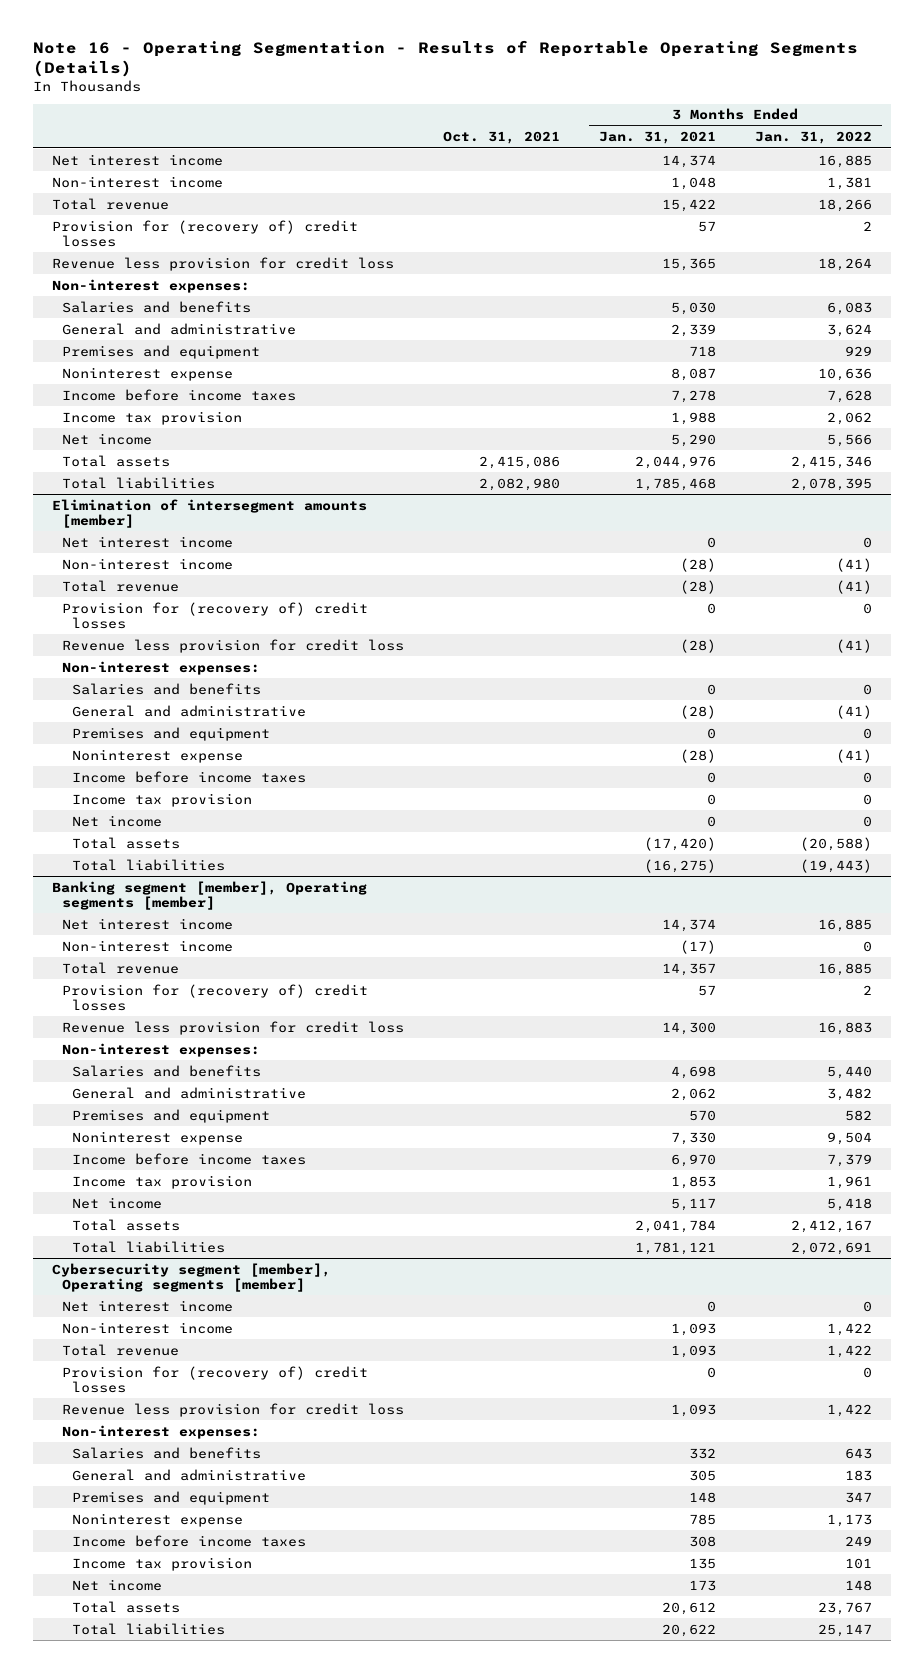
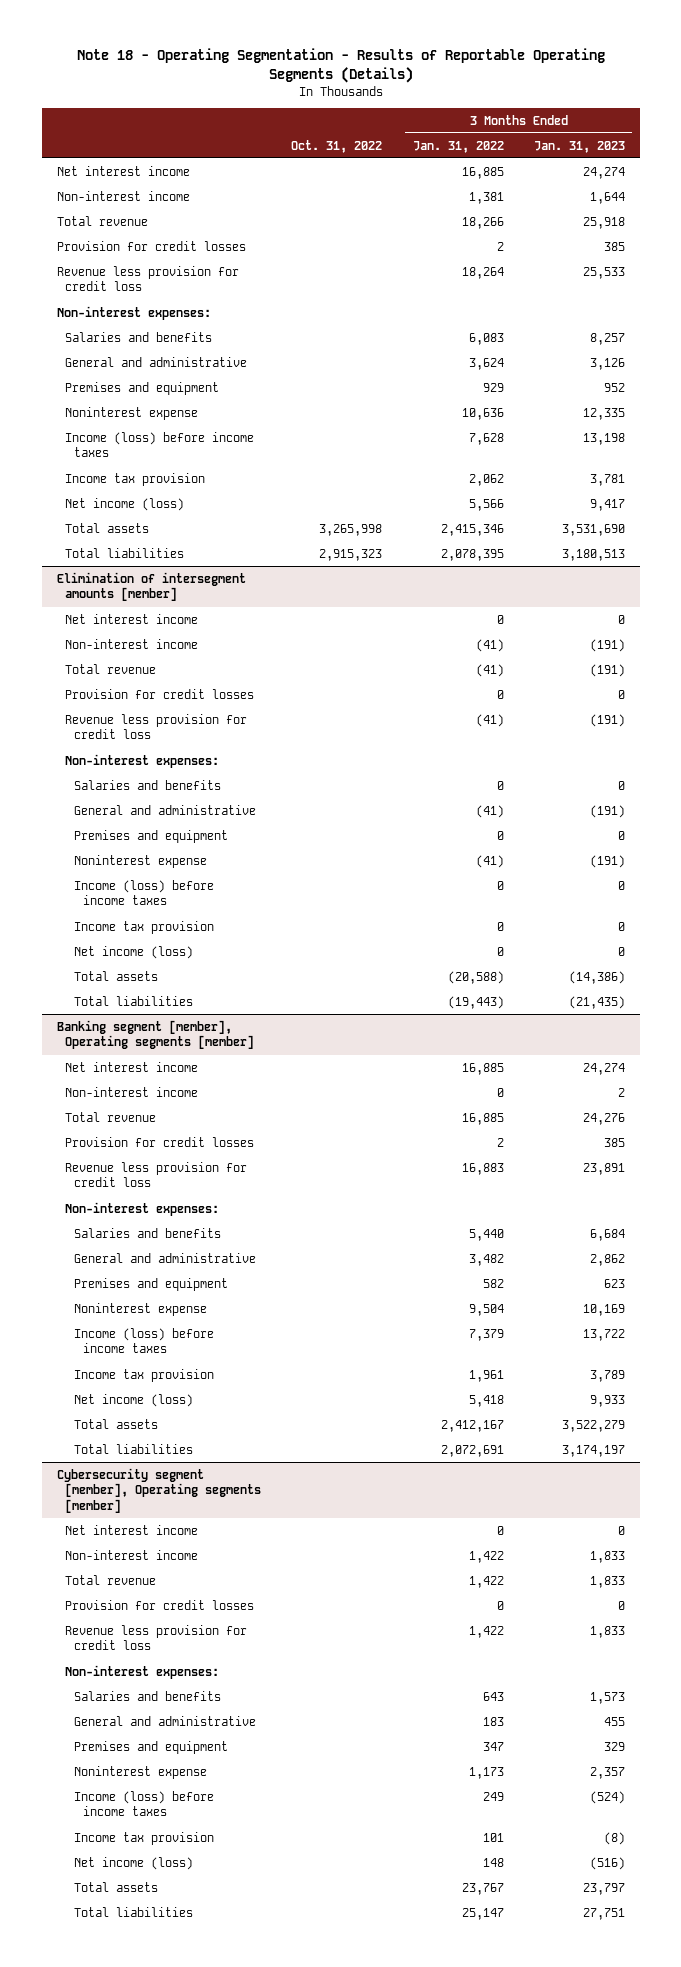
- Note 16 - Operating Segmentation - Results of Reportable Operating Segments (Details)
+ Note 18 - Operating Segmentation - Results of Reportable Operating Segments (Details)
- | Oct. 31, 2021 | 3 Months Ended Jan. 31, 2021 | 3 Months Ended Jan. 31, 2022
+ | Oct. 31, 2022 | 3 Months Ended Jan. 31, 2022 | 3 Months Ended Jan. 31, 2023
- Provision for (recovery of) credit losses | | 57 | 2
+ Provision for credit losses | | 2 | 385
- Income before income taxes | | 7,278 | 7,628
+ Income (loss) before income taxes | | 7,628 | 13,198
- Net income | | 5,290 | 5,566
+ Net income (loss) | | 5,566 | 9,417
@ Elimination of intersegment amounts [member]
- Provision for (recovery of) credit losses | | 0 | 0
+ Provision for credit losses | | 0 | 0
- Income before income taxes | | 0 | 0
+ Income (loss) before income taxes | | 0 | 0
- Net income | | 0 | 0
+ Net income (loss) | | 0 | 0
@ Banking segment [member], Operating segments [member]
- Provision for (recovery of) credit losses | | 57 | 2
+ Provision for credit losses | | 2 | 385
- Income before income taxes | | 6,970 | 7,379
+ Income (loss) before income taxes | | 7,379 | 13,722
- Net income | | 5,117 | 5,418
+ Net income (loss) | | 5,418 | 9,933
@ Cybersecurity segment [member], Operating segments [member]
- Provision for (recovery of) credit losses | | 0 | 0
+ Provision for credit losses | | 0 | 0
- Income before income taxes | | 308 | 249
+ Income (loss) before income taxes | | 249 | (524)
- Net income | | 173 | 148
+ Net income (loss) | | 148 | (516)

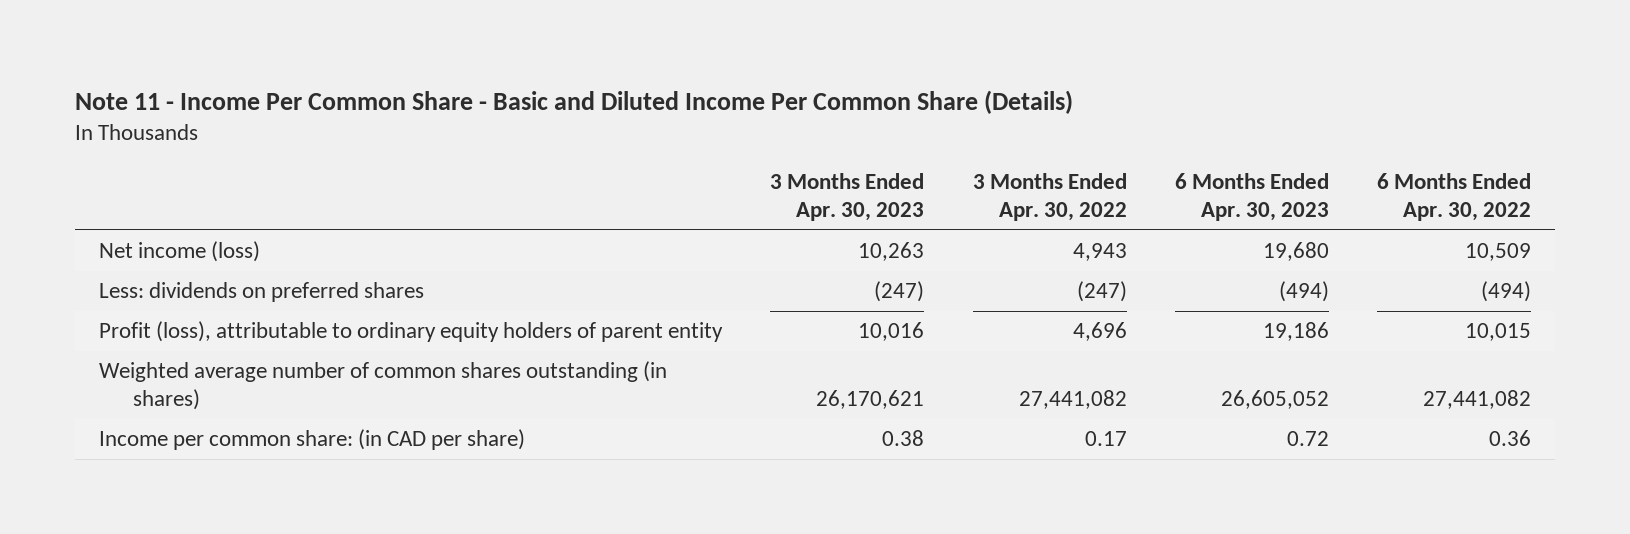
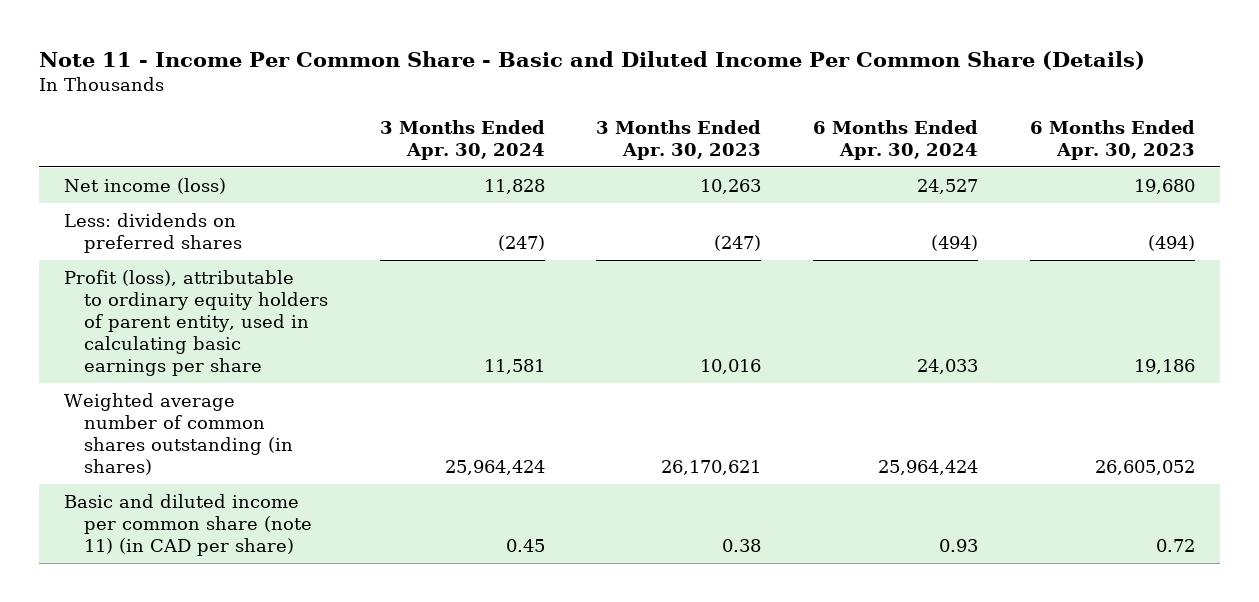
- | 3 Months Ended Apr. 30, 2023 | 3 Months Ended Apr. 30, 2022 | 6 Months Ended Apr. 30, 2023 | 6 Months Ended Apr. 30, 2022
+ | 3 Months Ended Apr. 30, 2024 | 3 Months Ended Apr. 30, 2023 | 6 Months Ended Apr. 30, 2024 | 6 Months Ended Apr. 30, 2023
- Profit (loss), attributable to ordinary equity holders of parent entity | 10,016 | 4,696 | 19,186 | 10,015
+ Profit (loss), attributable to ordinary equity holders of parent entity, used in calculating basic earnings per share | 11,581 | 10,016 | 24,033 | 19,186
- Income per common share: (in CAD per share) | 0.38 | 0.17 | 0.72 | 0.36
+ Basic and diluted income per common share (note 11) (in CAD per share) | 0.45 | 0.38 | 0.93 | 0.72

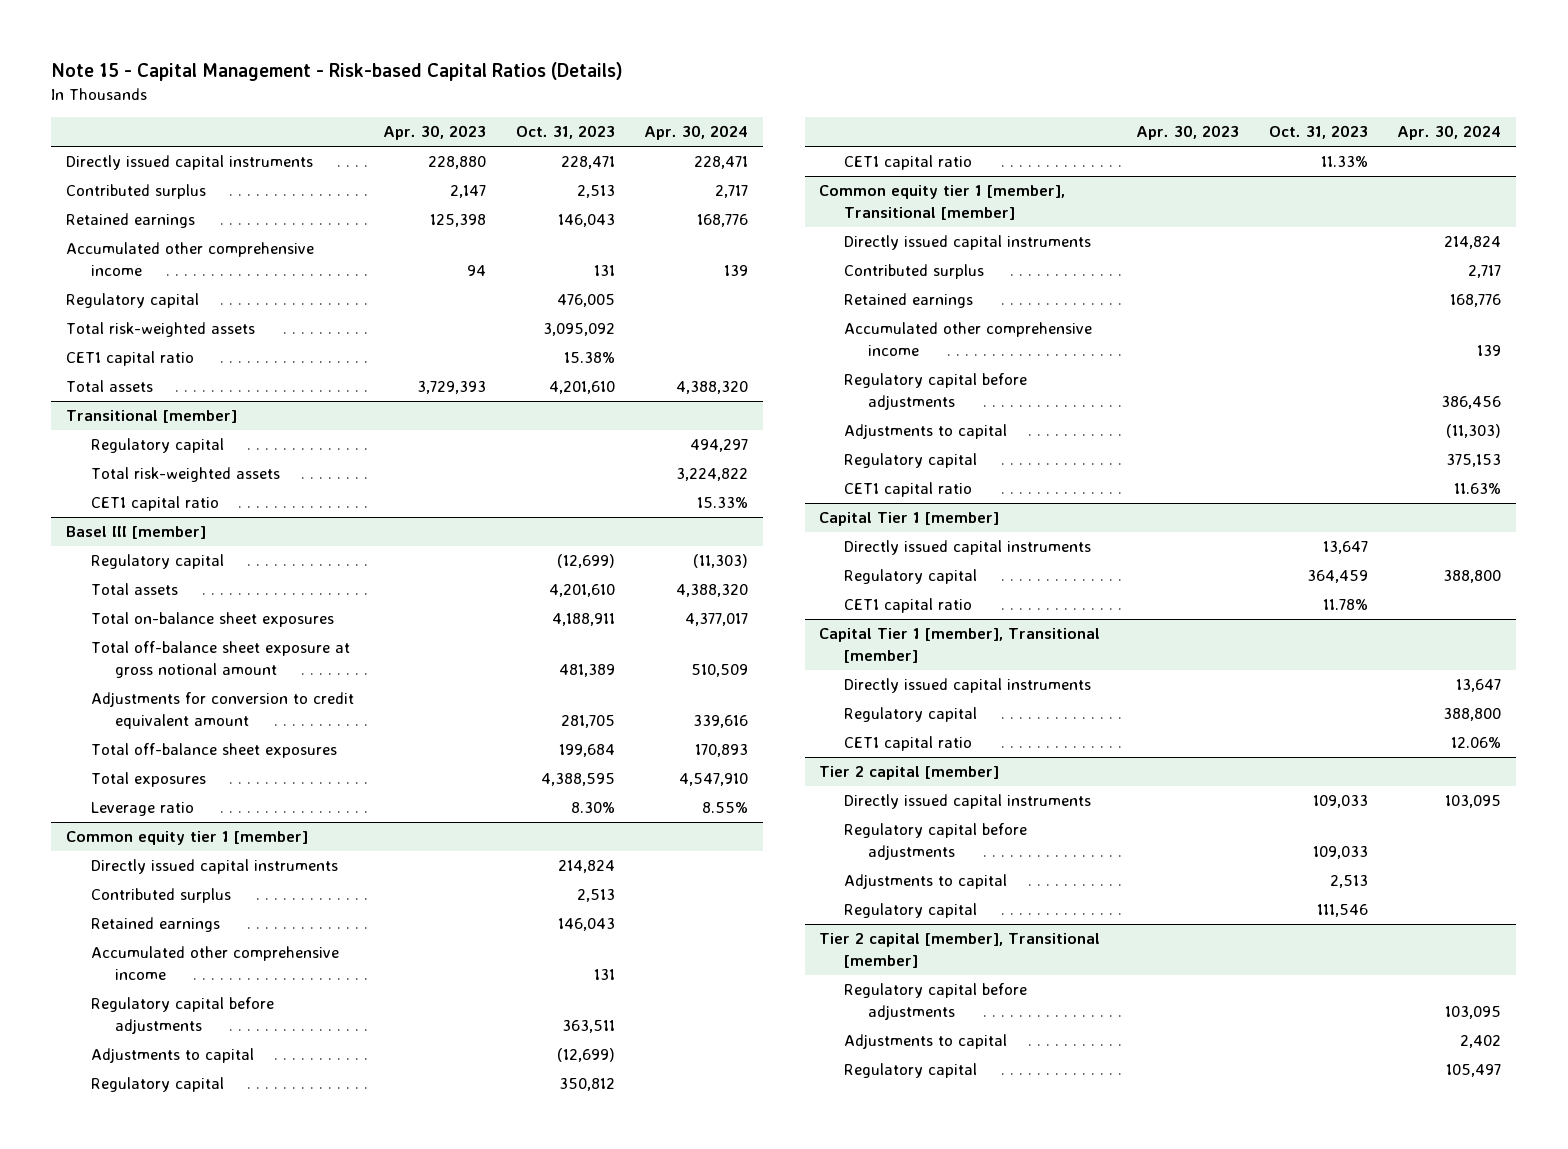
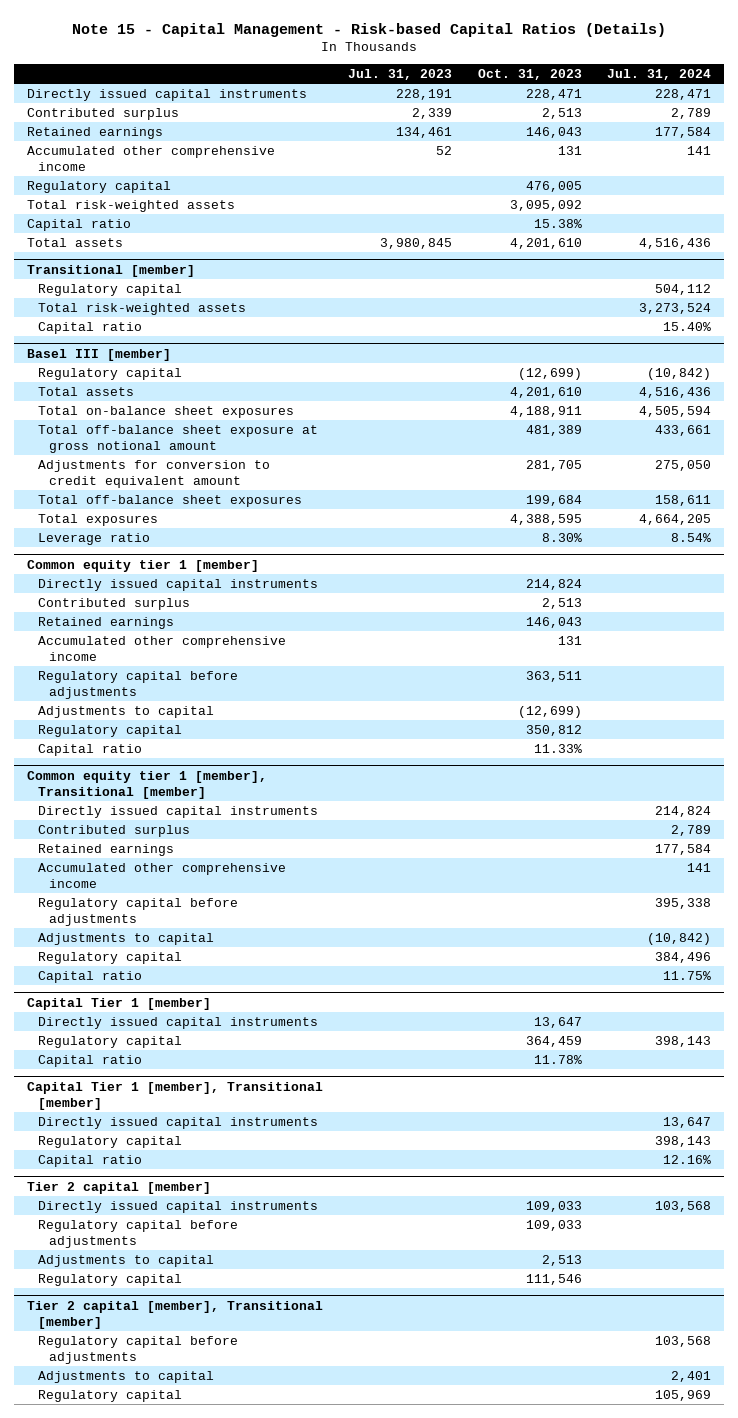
- | Apr. 30, 2023 | Oct. 31, 2023 | Apr. 30, 2024
+ | Jul. 31, 2023 | Oct. 31, 2023 | Jul. 31, 2024
- CET1 capital ratio | | 15.38% |
+ Capital ratio | | 15.38% |
@ Transitional [member]
- CET1 capital ratio | | | 15.33%
+ Capital ratio | | | 15.40%
@ Common equity tier 1 [member]
- CET1 capital ratio | | 11.33% |
+ Capital ratio | | 11.33% |
@ Common equity tier 1 [member], Transitional [member]
- CET1 capital ratio | | | 11.63%
+ Capital ratio | | | 11.75%
@ Capital Tier 1 [member]
- CET1 capital ratio | | 11.78% |
+ Capital ratio | | 11.78% |
@ Capital Tier 1 [member], Transitional [member]
- CET1 capital ratio | | | 12.06%
+ Capital ratio | | | 12.16%

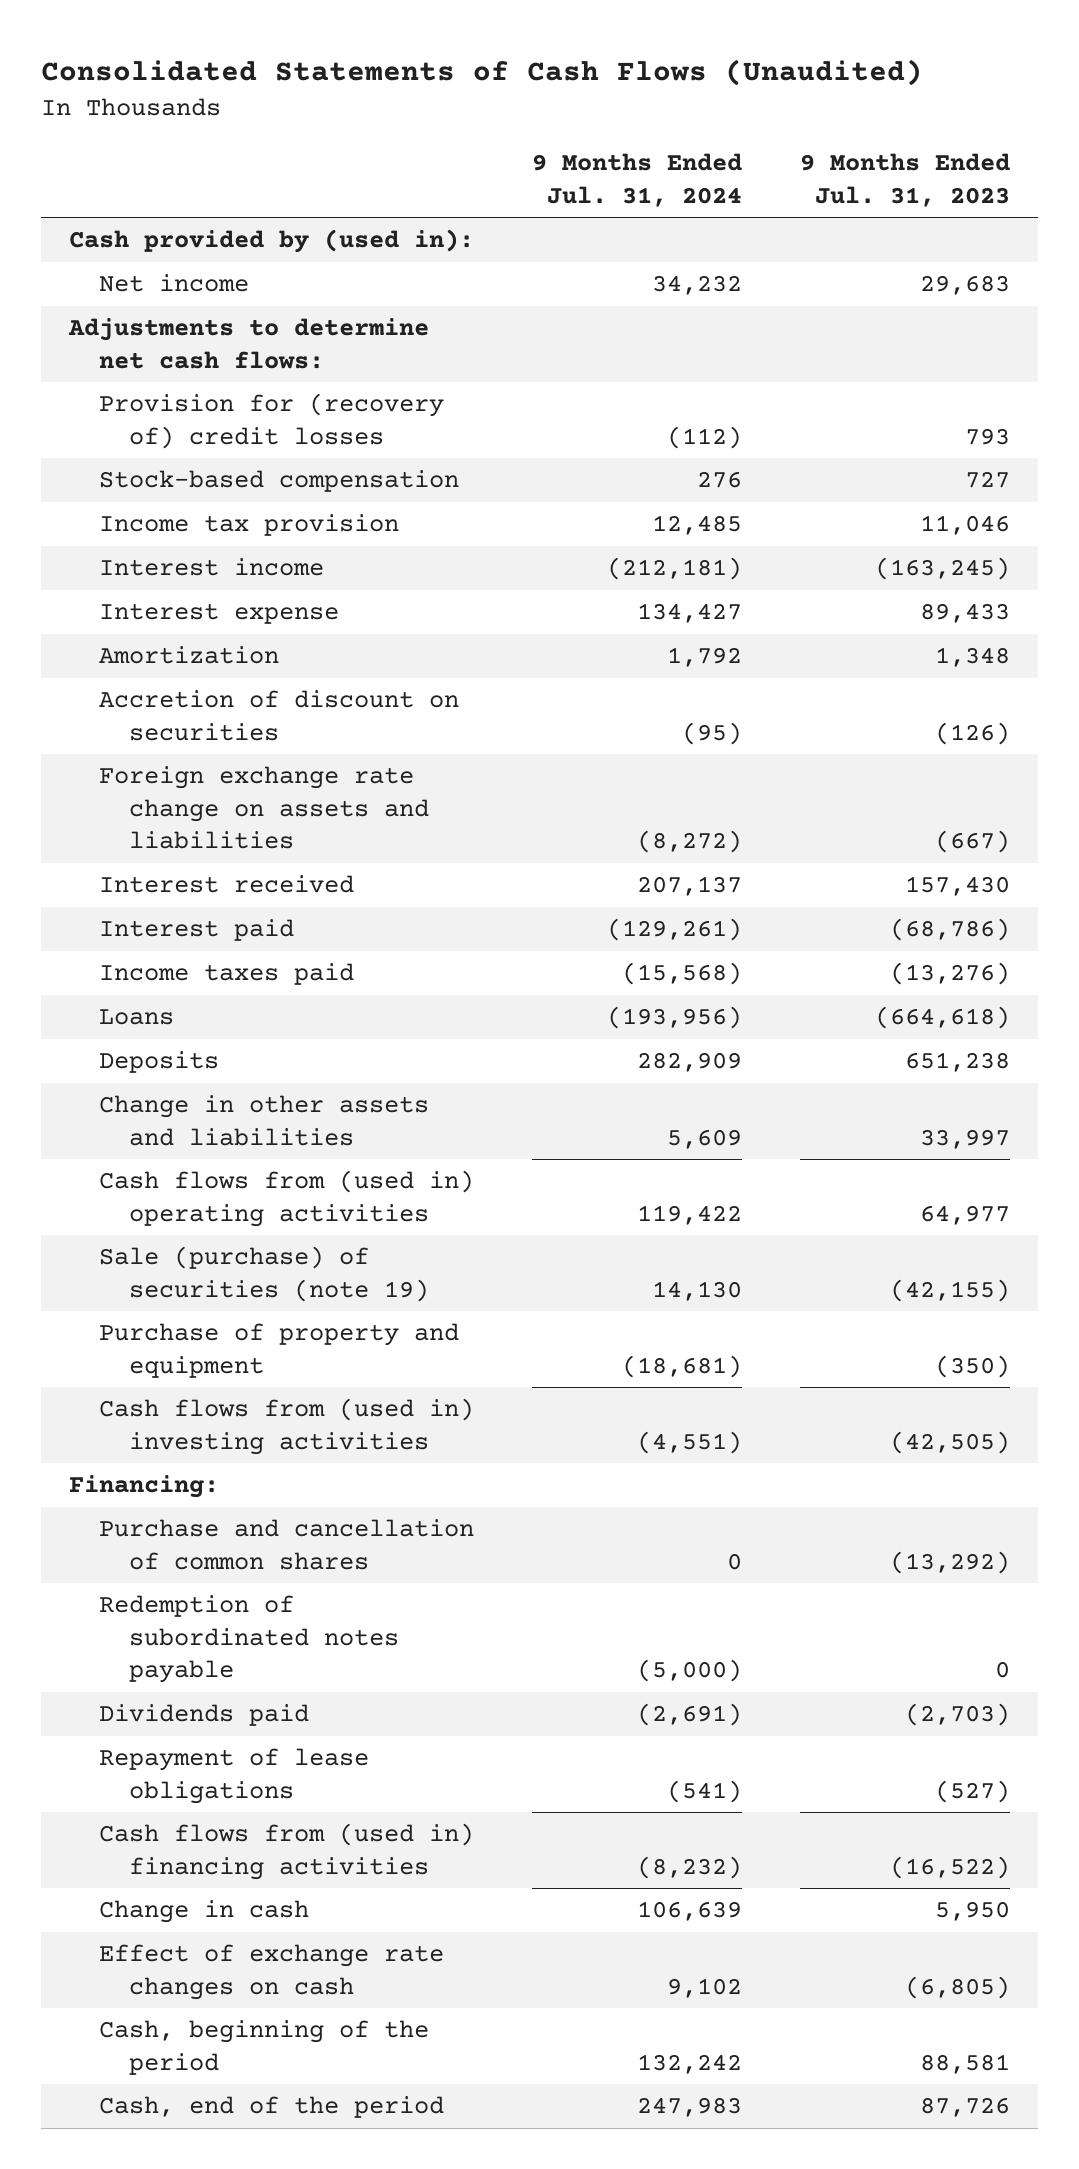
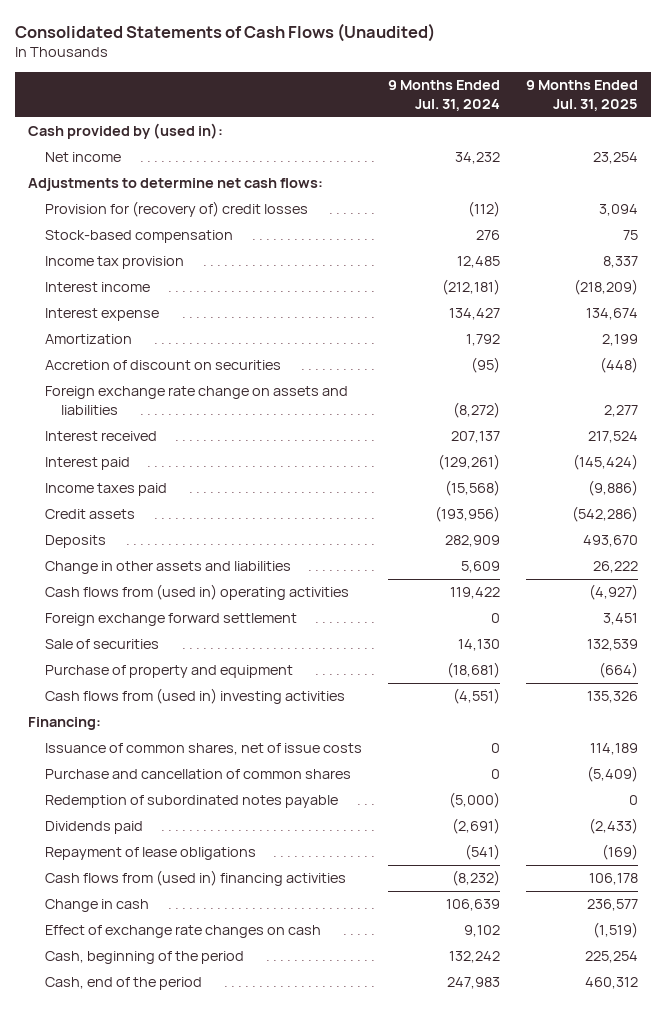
- | 9 Months Ended Jul. 31, 2024 | 9 Months Ended Jul. 31, 2023
+ | 9 Months Ended Jul. 31, 2024 | 9 Months Ended Jul. 31, 2025
- Loans | (193,956) | (664,618)
+ Credit assets | (193,956) | (542,286)
- Sale (purchase) of securities (note 19) | 14,130 | (42,155)
+ Foreign exchange forward settlement | 0 | 3,451
+ Sale of securities | 14,130 | 132,539
+ Issuance of common shares, net of issue costs | 0 | 114,189

